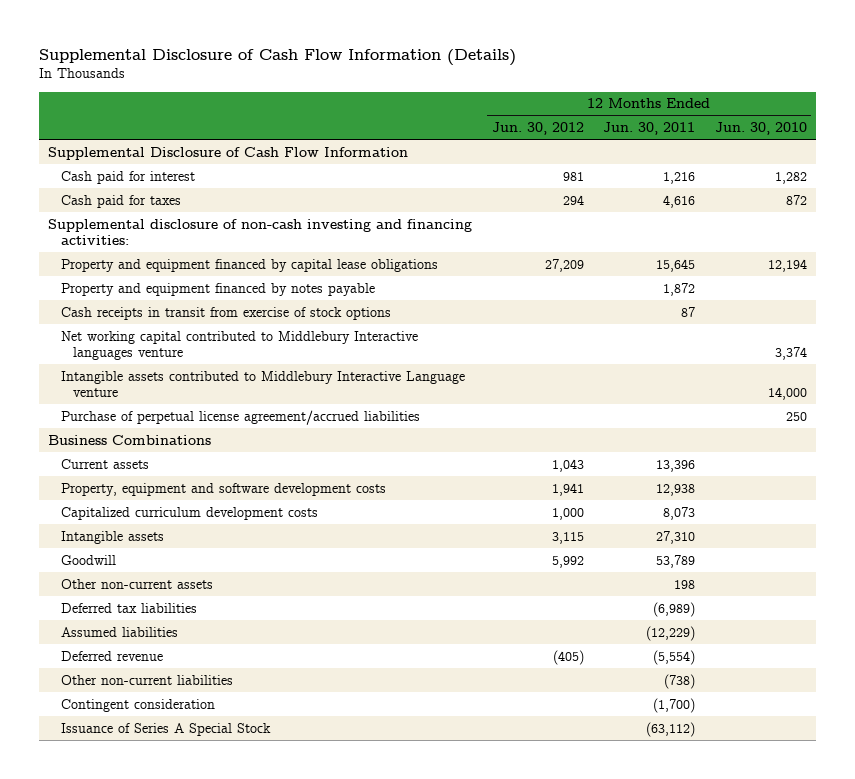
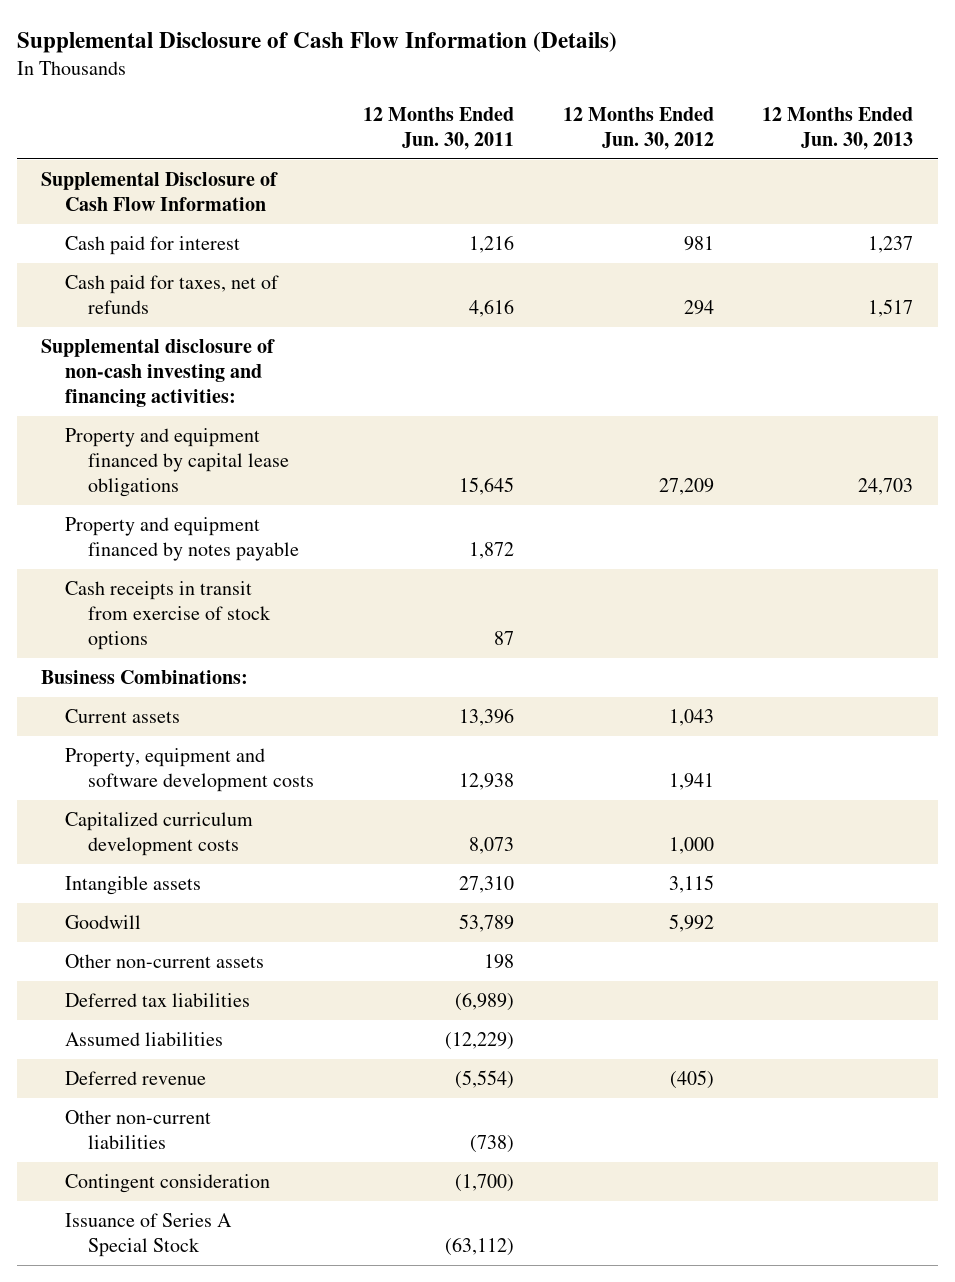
- | 12 Months Ended Jun. 30, 2012 | 12 Months Ended Jun. 30, 2011 | 12 Months Ended Jun. 30, 2010
+ | 12 Months Ended Jun. 30, 2011 | 12 Months Ended Jun. 30, 2012 | 12 Months Ended Jun. 30, 2013
- Cash paid for taxes | 294 | 4,616 | 872
+ Cash paid for taxes, net of refunds | 4,616 | 294 | 1,517
- Net working capital contributed to Middlebury Interactive languages venture | | | 3,374
- Intangible assets contributed to Middlebury Interactive Language venture | | | 14,000
- Purchase of perpetual license agreement/accrued liabilities | | | 250
- Business Combinations
+ Business Combinations:

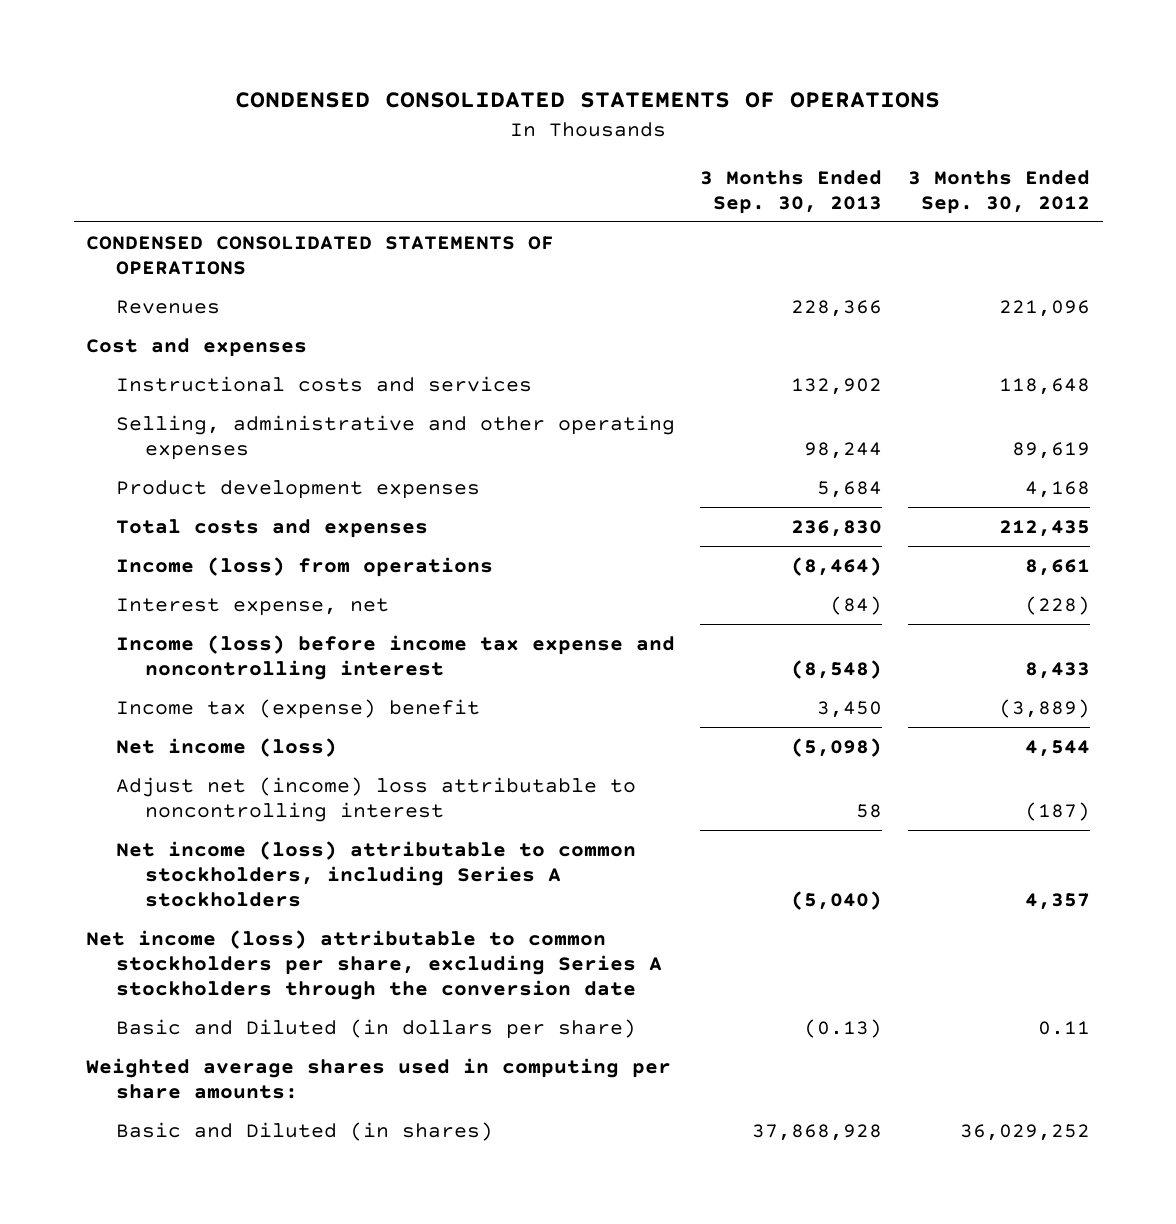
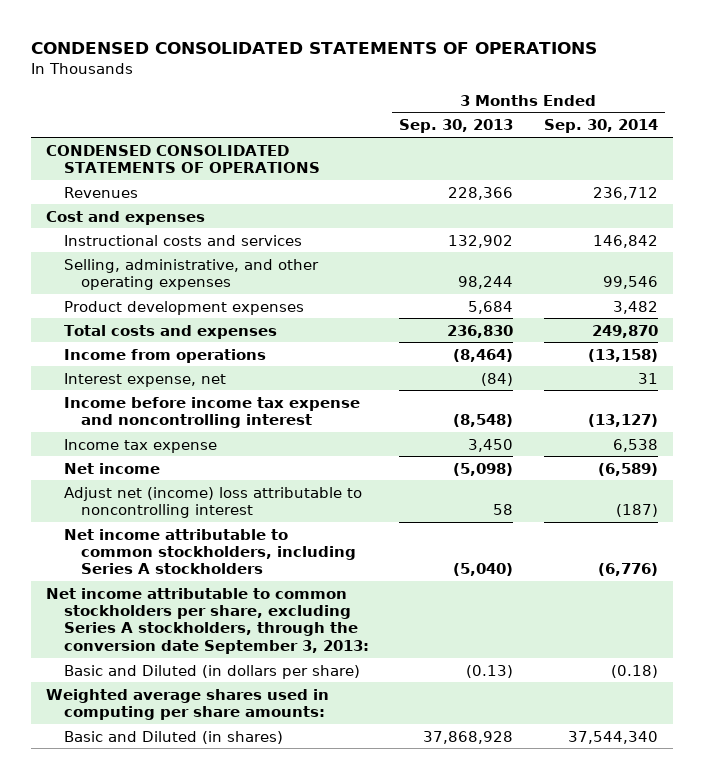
- | 3 Months Ended Sep. 30, 2013 | 3 Months Ended Sep. 30, 2012
+ | 3 Months Ended Sep. 30, 2013 | 3 Months Ended Sep. 30, 2014
- Selling, administrative and other operating expenses | 98,244 | 89,619
+ Selling, administrative, and other operating expenses | 98,244 | 99,546
- Income (loss) from operations | (8,464) | 8,661
+ Income from operations | (8,464) | (13,158)
- Income (loss) before income tax expense and noncontrolling interest | (8,548) | 8,433
- Income tax (expense) benefit | 3,450 | (3,889)
- Net income (loss) | (5,098) | 4,544
+ Income before income tax expense and noncontrolling interest | (8,548) | (13,127)
+ Income tax expense | 3,450 | 6,538
+ Net income | (5,098) | (6,589)
- Net income (loss) attributable to common stockholders, including Series A stockholders | (5,040) | 4,357
- Net income (loss) attributable to common stockholders per share, excluding Series A stockholders through the conversion date
+ Net income attributable to common stockholders, including Series A stockholders | (5,040) | (6,776)
+ Net income attributable to common stockholders per share, excluding Series A stockholders, through the conversion date September 3, 2013:

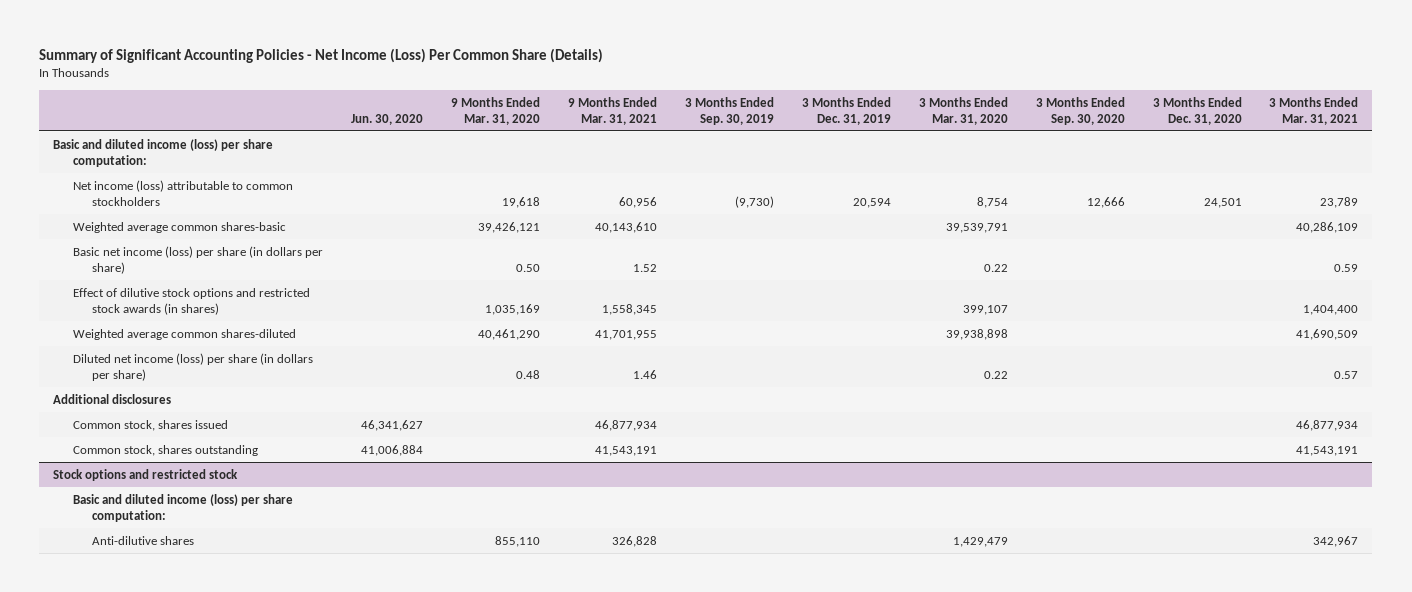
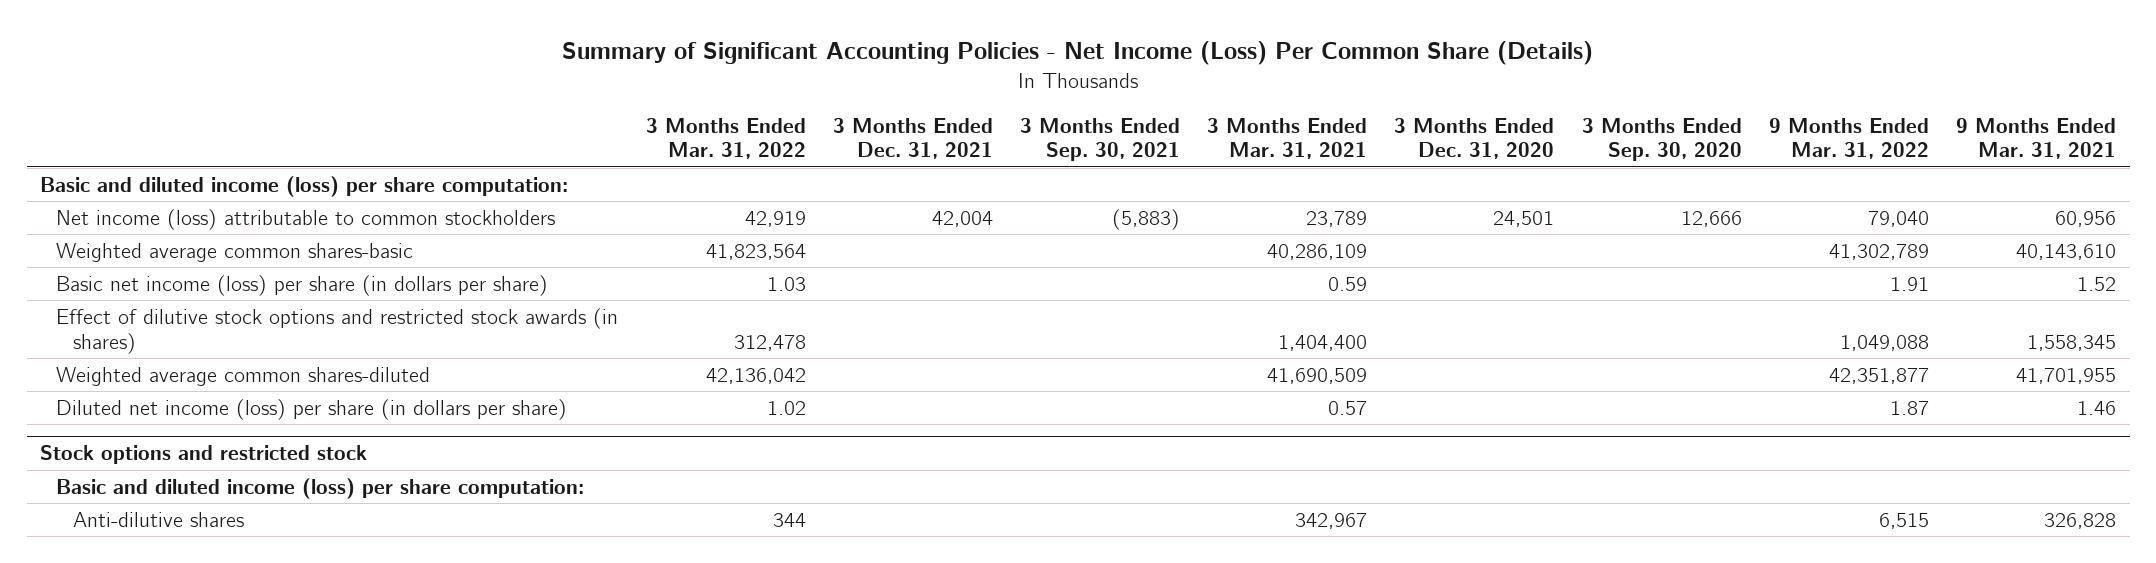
- | Jun. 30, 2020 | 9 Months Ended Mar. 31, 2020 | 9 Months Ended Mar. 31, 2021 | 3 Months Ended Sep. 30, 2019 | 3 Months Ended Dec. 31, 2019 | 3 Months Ended Mar. 31, 2020 | 3 Months Ended Sep. 30, 2020 | 3 Months Ended Dec. 31, 2020 | 3 Months Ended Mar. 31, 2021
+ | 3 Months Ended Mar. 31, 2022 | 3 Months Ended Dec. 31, 2021 | 3 Months Ended Sep. 30, 2021 | 3 Months Ended Mar. 31, 2021 | 3 Months Ended Dec. 31, 2020 | 3 Months Ended Sep. 30, 2020 | 9 Months Ended Mar. 31, 2022 | 9 Months Ended Mar. 31, 2021
- Additional disclosures
- Common stock, shares issued | 46,341,627 | | 46,877,934 | | | | | | 46,877,934
- Common stock, shares outstanding | 41,006,884 | | 41,543,191 | | | | | | 41,543,191

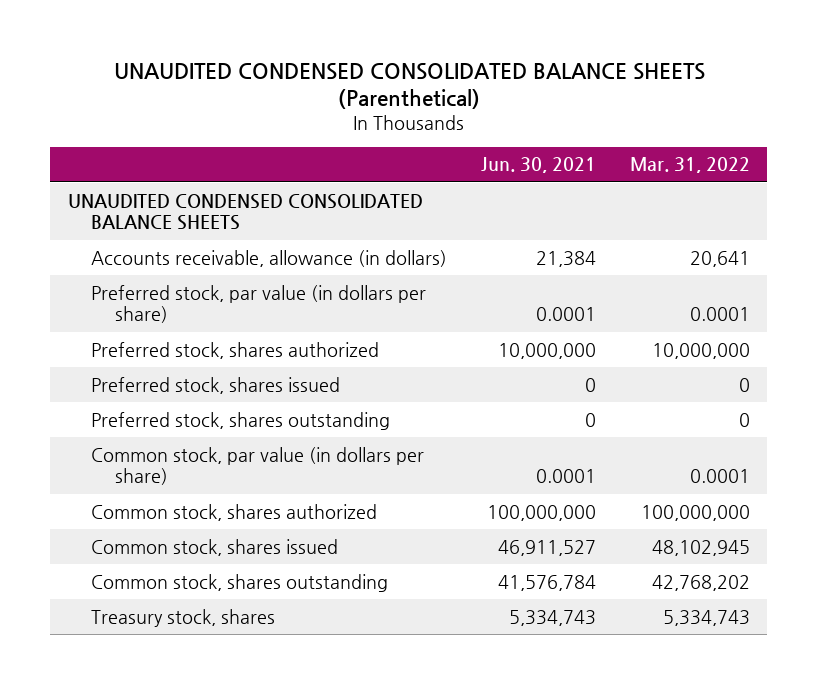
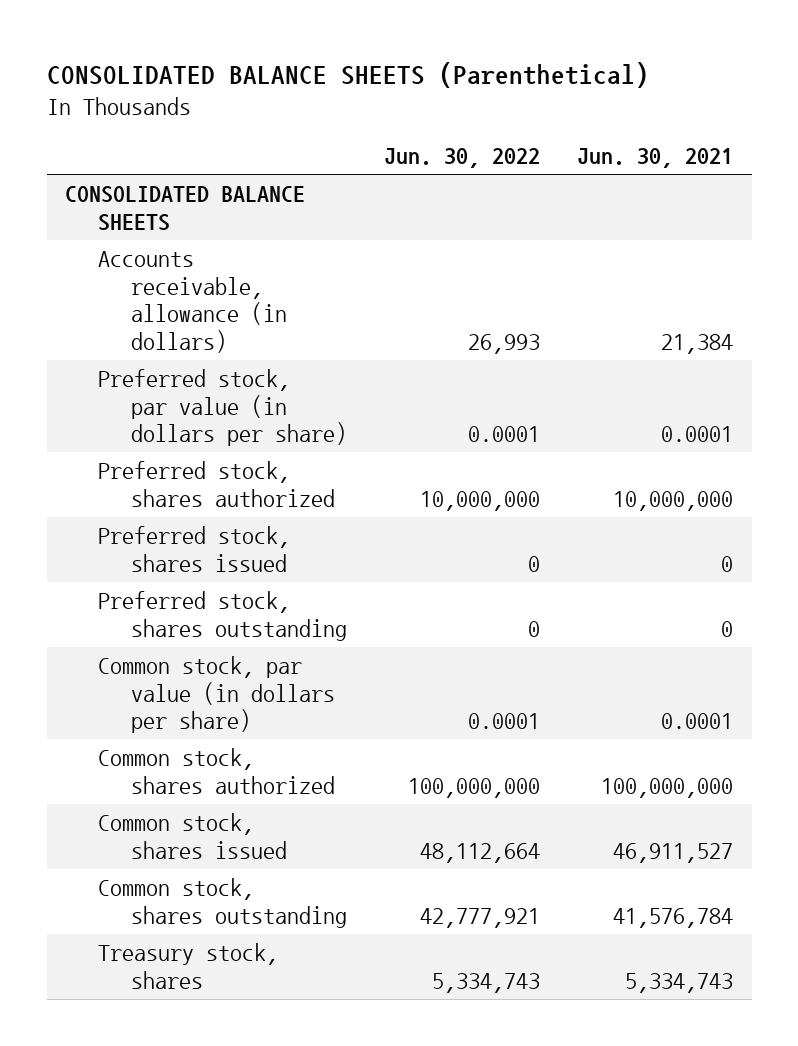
- UNAUDITED CONDENSED CONSOLIDATED BALANCE SHEETS (Parenthetical)
+ CONSOLIDATED BALANCE SHEETS (Parenthetical)
- | Jun. 30, 2021 | Mar. 31, 2022
+ | Jun. 30, 2022 | Jun. 30, 2021
- UNAUDITED CONDENSED CONSOLIDATED BALANCE SHEETS
+ CONSOLIDATED BALANCE SHEETS

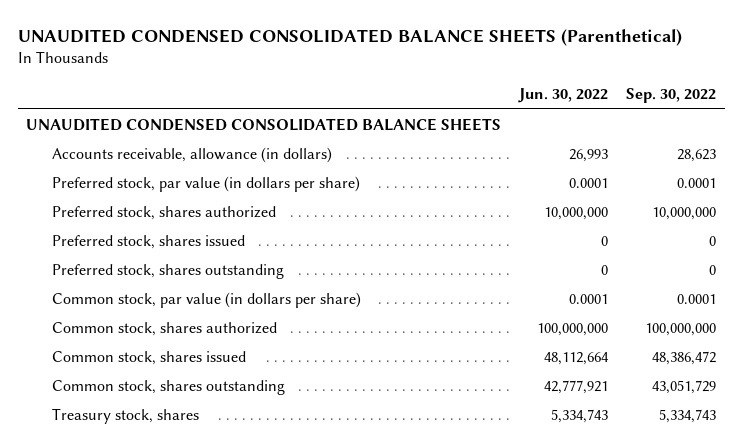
- CONSOLIDATED BALANCE SHEETS (Parenthetical)
+ UNAUDITED CONDENSED CONSOLIDATED BALANCE SHEETS (Parenthetical)
- | Jun. 30, 2022 | Jun. 30, 2021
+ | Jun. 30, 2022 | Sep. 30, 2022
- CONSOLIDATED BALANCE SHEETS
+ UNAUDITED CONDENSED CONSOLIDATED BALANCE SHEETS

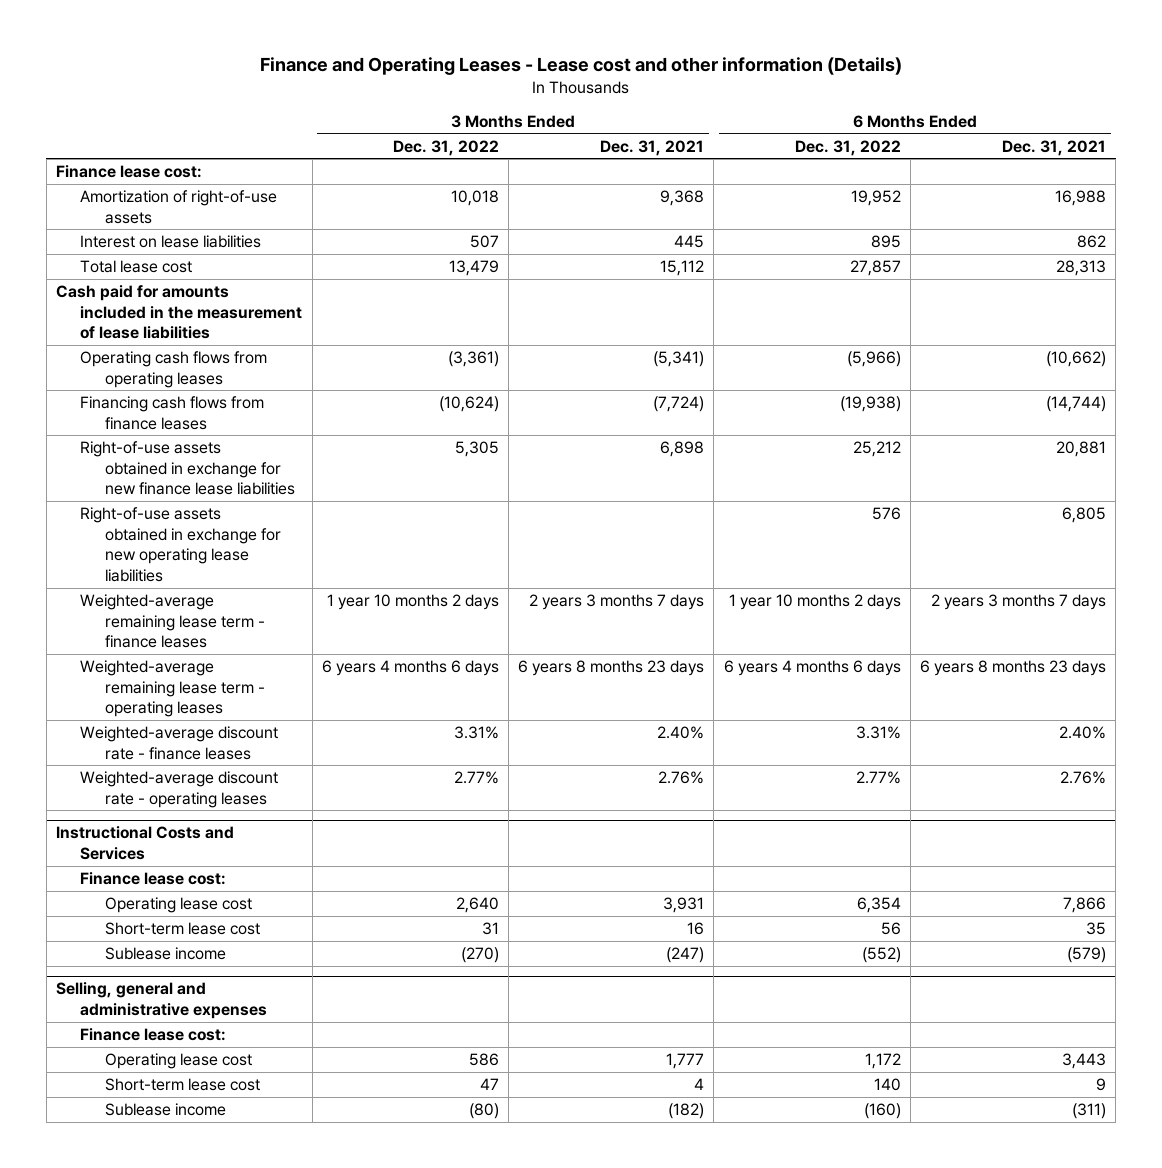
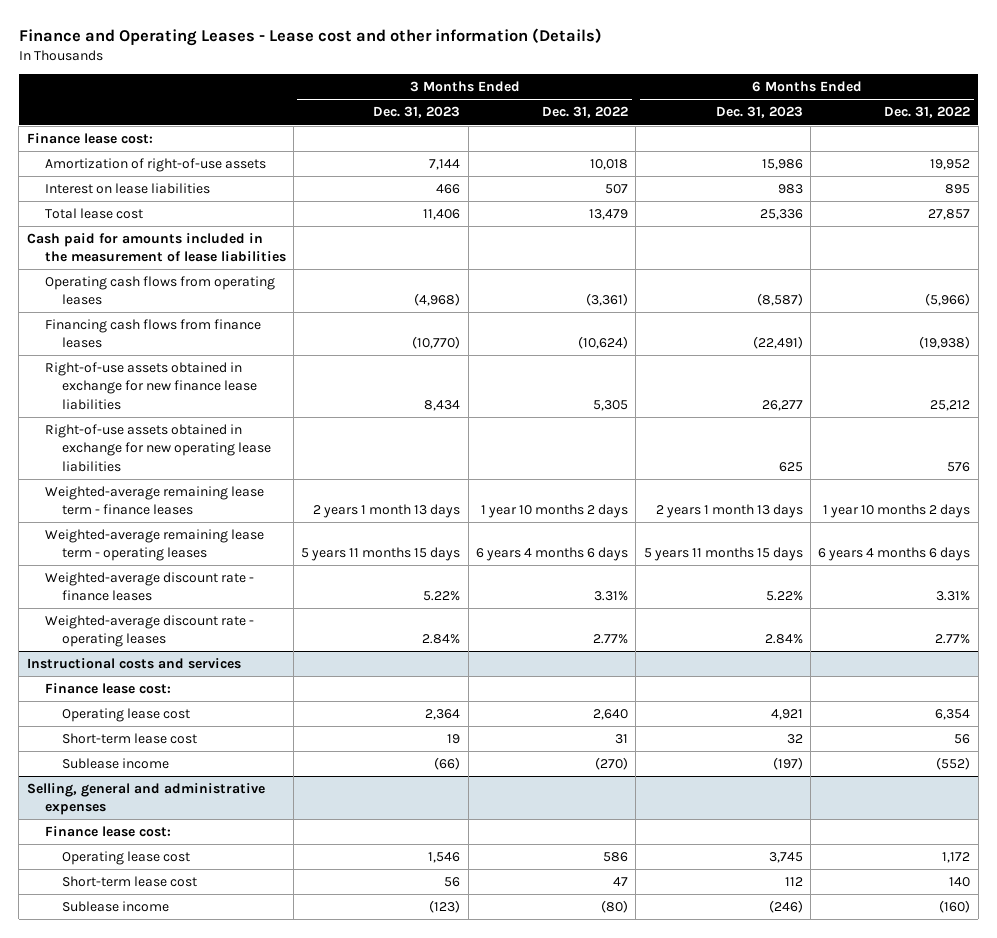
- | 3 Months Ended Dec. 31, 2022 | 3 Months Ended Dec. 31, 2021 | 6 Months Ended Dec. 31, 2022 | 6 Months Ended Dec. 31, 2021
+ | 3 Months Ended Dec. 31, 2023 | 3 Months Ended Dec. 31, 2022 | 6 Months Ended Dec. 31, 2023 | 6 Months Ended Dec. 31, 2022
- Instructional Costs and Services
+ Instructional costs and services

